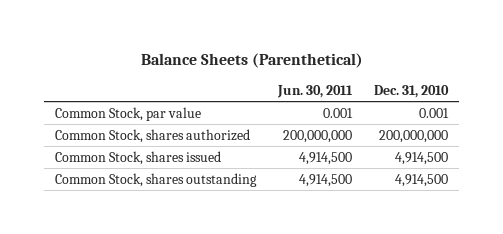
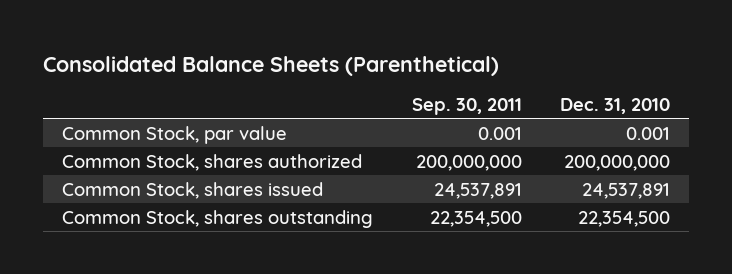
- Balance Sheets (Parenthetical)
+ Consolidated Balance Sheets (Parenthetical)
- | Jun. 30, 2011 | Dec. 31, 2010
+ | Sep. 30, 2011 | Dec. 31, 2010
- Common Stock, shares issued | 4,914,500 | 4,914,500
- Common Stock, shares outstanding | 4,914,500 | 4,914,500
+ Common Stock, shares issued | 24,537,891 | 24,537,891
+ Common Stock, shares outstanding | 22,354,500 | 22,354,500

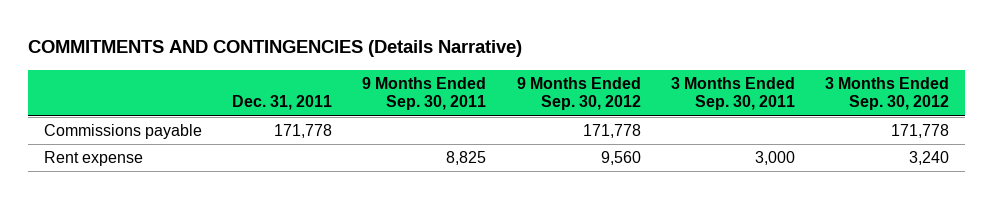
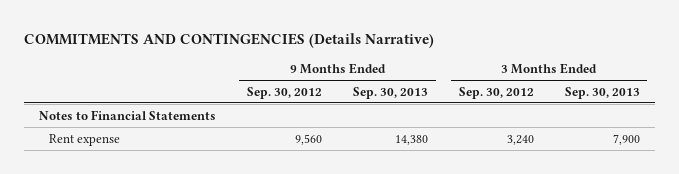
- | Dec. 31, 2011 | 9 Months Ended Sep. 30, 2011 | 9 Months Ended Sep. 30, 2012 | 3 Months Ended Sep. 30, 2011 | 3 Months Ended Sep. 30, 2012
+ | 9 Months Ended Sep. 30, 2012 | 9 Months Ended Sep. 30, 2013 | 3 Months Ended Sep. 30, 2012 | 3 Months Ended Sep. 30, 2013
- Commissions payable | 171,778 | | 171,778 | | 171,778
+ Notes to Financial Statements

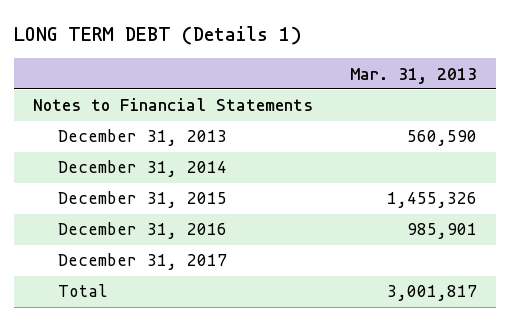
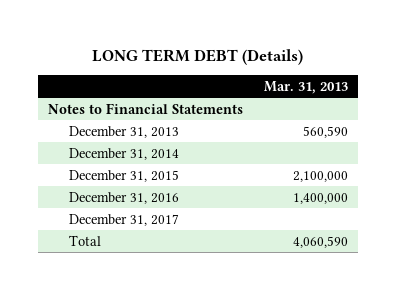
- LONG TERM DEBT (Details 1)
+ LONG TERM DEBT (Details)
- December 31, 2015 | 1,455,326
- December 31, 2016 | 985,901
+ December 31, 2015 | 2,100,000
+ December 31, 2016 | 1,400,000
- Total | 3,001,817
+ Total | 4,060,590

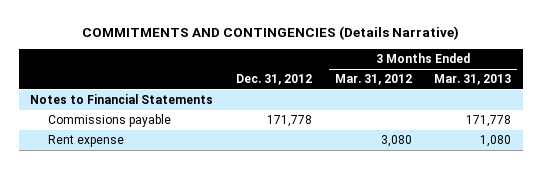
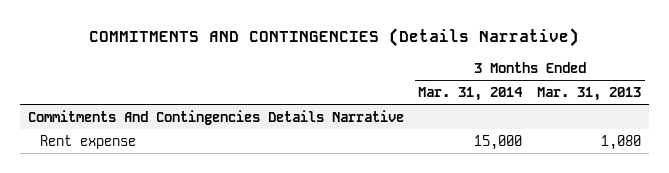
- | Dec. 31, 2012 | 3 Months Ended Mar. 31, 2012 | 3 Months Ended Mar. 31, 2013
+ | 3 Months Ended Mar. 31, 2014 | 3 Months Ended Mar. 31, 2013
- Notes to Financial Statements
- Commissions payable | 171,778 | | 171,778
+ Commitments And Contingencies Details Narrative

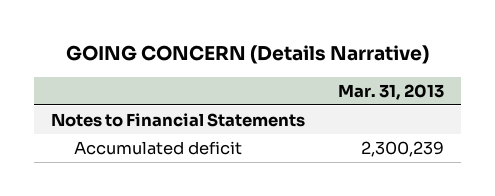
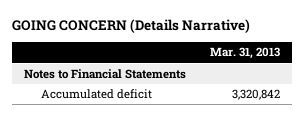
- Accumulated deficit | 2,300,239
+ Accumulated deficit | 3,320,842

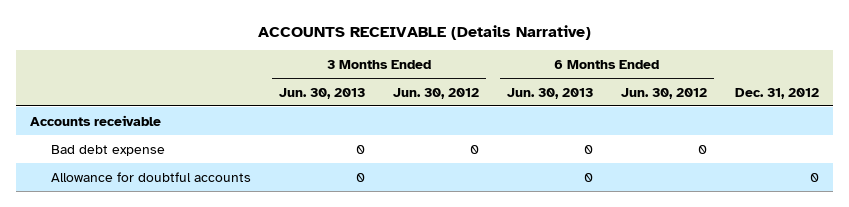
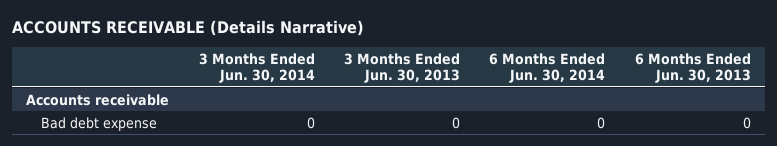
- | 3 Months Ended Jun. 30, 2013 | 3 Months Ended Jun. 30, 2012 | 6 Months Ended Jun. 30, 2013 | 6 Months Ended Jun. 30, 2012 | Dec. 31, 2012
+ | 3 Months Ended Jun. 30, 2014 | 3 Months Ended Jun. 30, 2013 | 6 Months Ended Jun. 30, 2014 | 6 Months Ended Jun. 30, 2013
- Allowance for doubtful accounts | 0 | | 0 | | 0

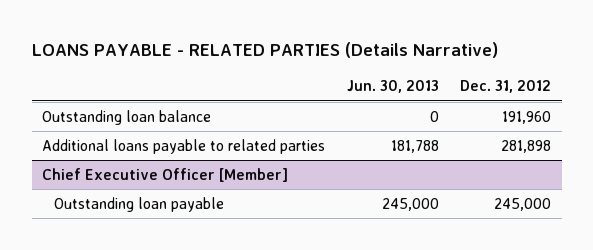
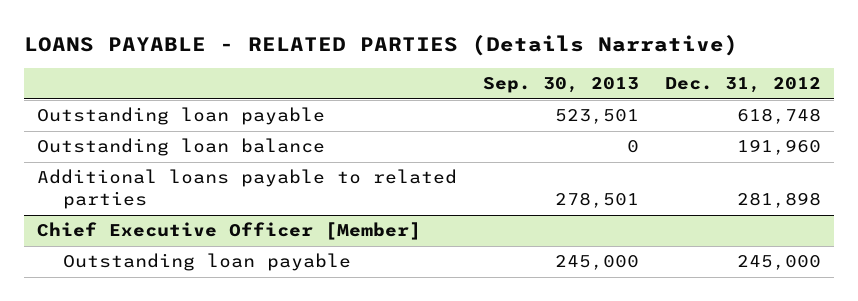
- | Jun. 30, 2013 | Dec. 31, 2012
+ | Sep. 30, 2013 | Dec. 31, 2012
+ Outstanding loan payable | 523,501 | 618,748

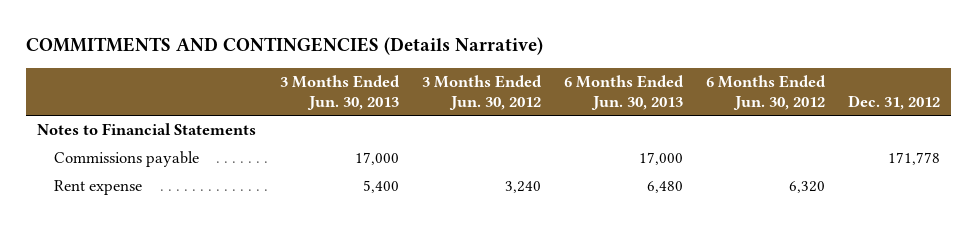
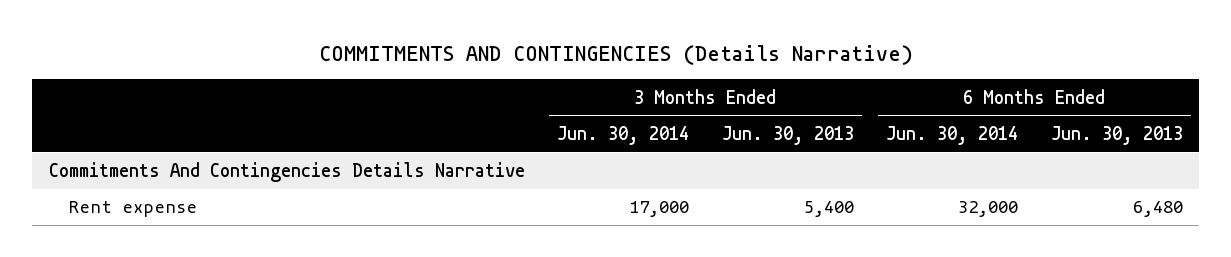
- | 3 Months Ended Jun. 30, 2013 | 3 Months Ended Jun. 30, 2012 | 6 Months Ended Jun. 30, 2013 | 6 Months Ended Jun. 30, 2012 | Dec. 31, 2012
+ | 3 Months Ended Jun. 30, 2014 | 3 Months Ended Jun. 30, 2013 | 6 Months Ended Jun. 30, 2014 | 6 Months Ended Jun. 30, 2013
- Notes to Financial Statements
- Commissions payable | 17,000 | | 17,000 | | 171,778
+ Commitments And Contingencies Details Narrative

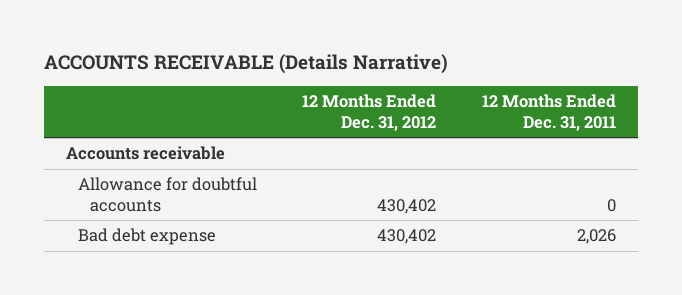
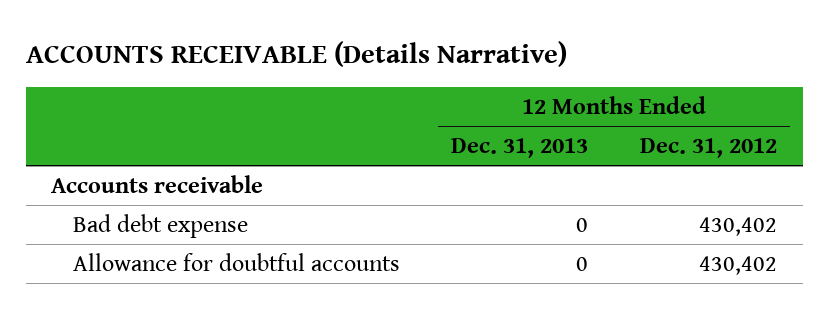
- | 12 Months Ended Dec. 31, 2012 | 12 Months Ended Dec. 31, 2011
+ | 12 Months Ended Dec. 31, 2013 | 12 Months Ended Dec. 31, 2012
moved down: Allowance for doubtful accounts | 0 | 430,402

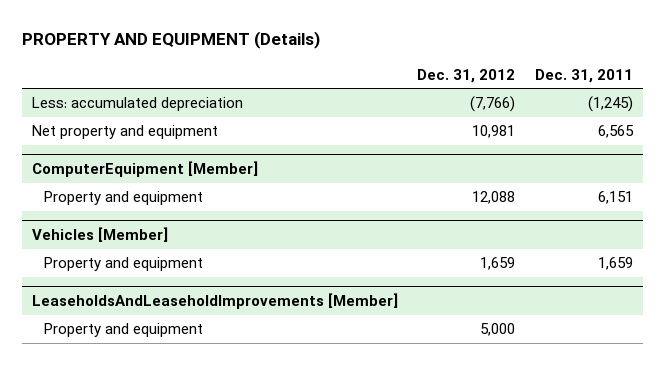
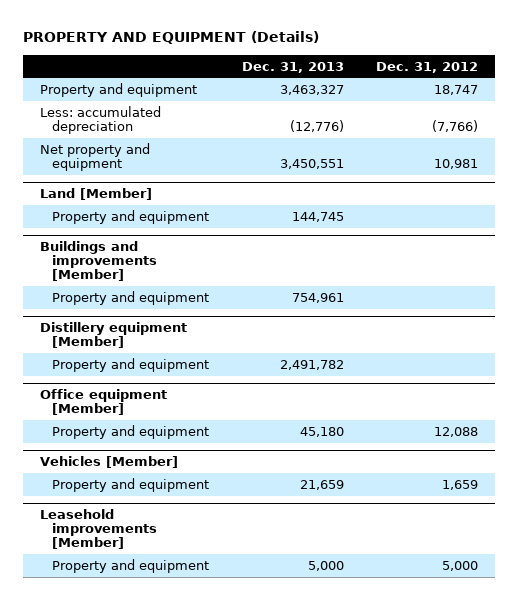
- | Dec. 31, 2012 | Dec. 31, 2011
+ | Dec. 31, 2013 | Dec. 31, 2012
+ Property and equipment | 3,463,327 | 18,747
- ComputerEquipment [Member]
+ Land [Member]
+ Property and equipment | 144,745 |
+ Buildings and improvements [Member]
+ Property and equipment | 754,961 |
+ Distillery equipment [Member]
+ Property and equipment | 2,491,782 |
+ Office equipment [Member]
- LeaseholdsAndLeaseholdImprovements [Member]
+ Leasehold improvements [Member]

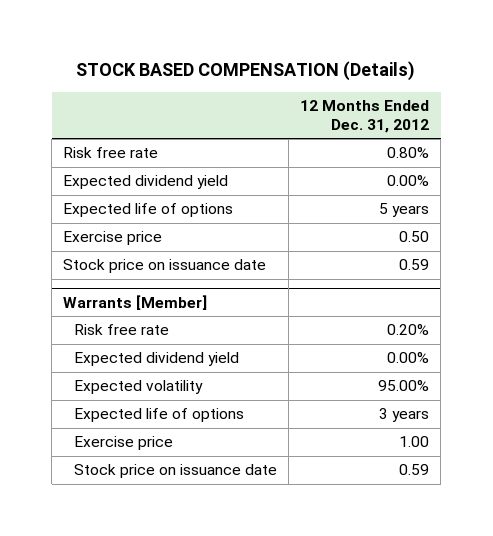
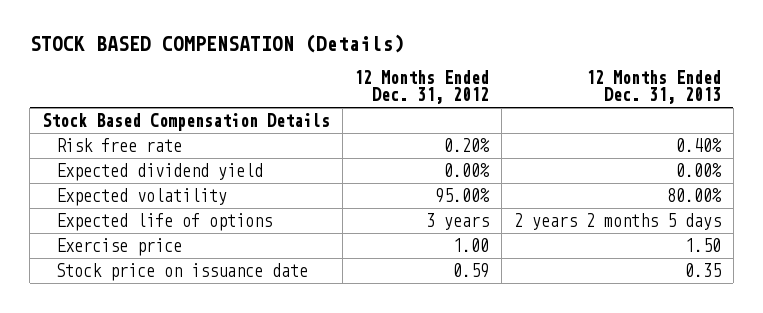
- | 12 Months Ended Dec. 31, 2012
+ | 12 Months Ended Dec. 31, 2012 | 12 Months Ended Dec. 31, 2013
- Risk free rate | 0.80%
- Expected dividend yield | 0.00%
- Expected life of options | 5 years
- Exercise price | 0.50
- Stock price on issuance date | 0.59
- Warrants [Member]
+ Stock Based Compensation Details

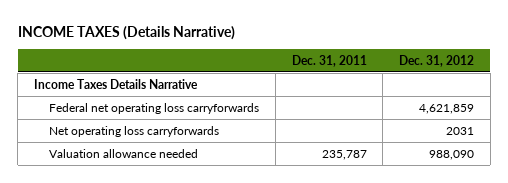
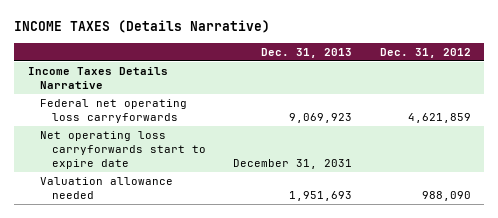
- | Dec. 31, 2011 | Dec. 31, 2012
+ | Dec. 31, 2013 | Dec. 31, 2012
- Net operating loss carryforwards | | 2031
+ Net operating loss carryforwards start to expire date | December 31, 2031 |

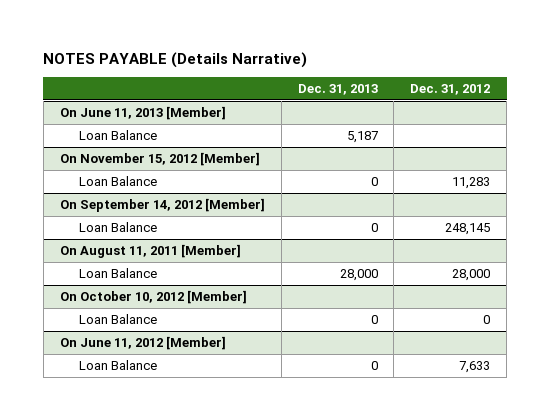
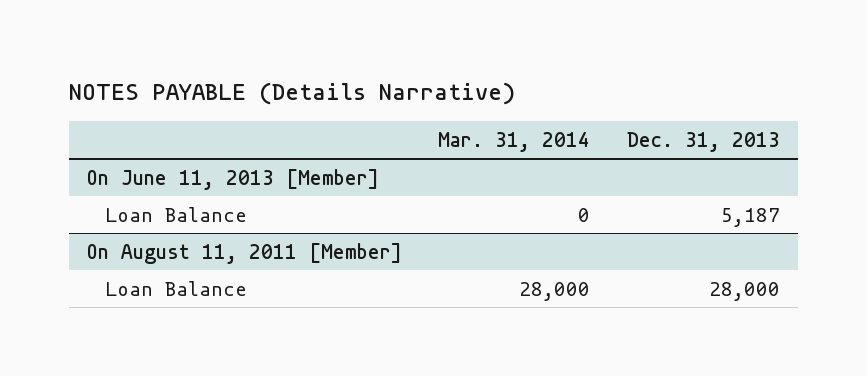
- | Dec. 31, 2013 | Dec. 31, 2012
+ | Mar. 31, 2014 | Dec. 31, 2013
- On November 15, 2012 [Member]
- Loan Balance | 0 | 11,283
- On September 14, 2012 [Member]
- Loan Balance | 0 | 248,145
- On October 10, 2012 [Member]
- Loan Balance | 0 | 0
- On June 11, 2012 [Member]
- Loan Balance | 0 | 7,633

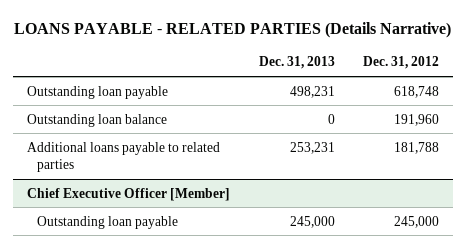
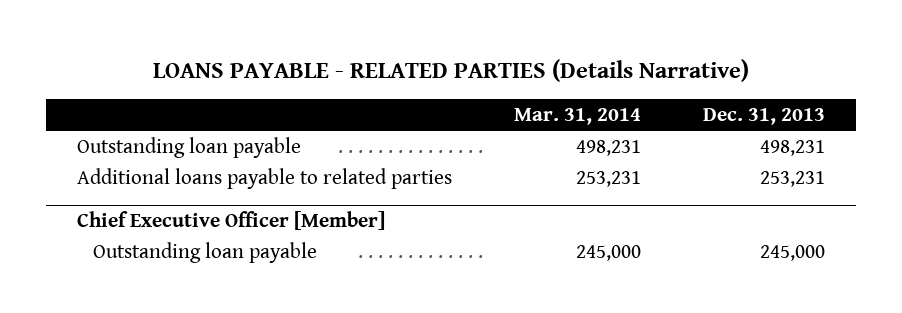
- | Dec. 31, 2013 | Dec. 31, 2012
+ | Mar. 31, 2014 | Dec. 31, 2013
- Outstanding loan balance | 0 | 191,960

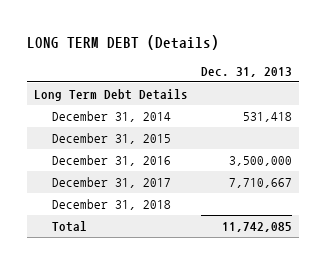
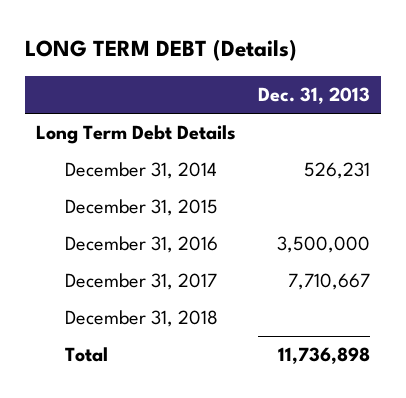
- December 31, 2014 | 531,418
+ December 31, 2014 | 526,231
- Total | 11,742,085
+ Total | 11,736,898

